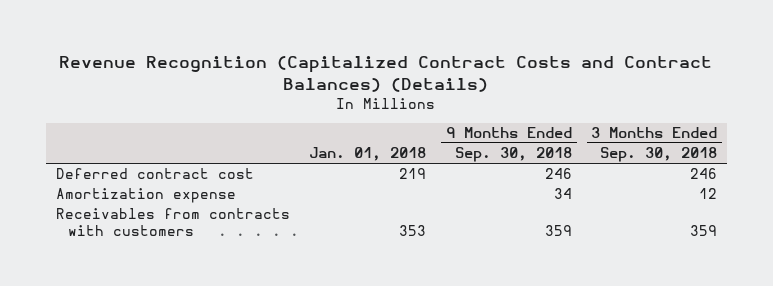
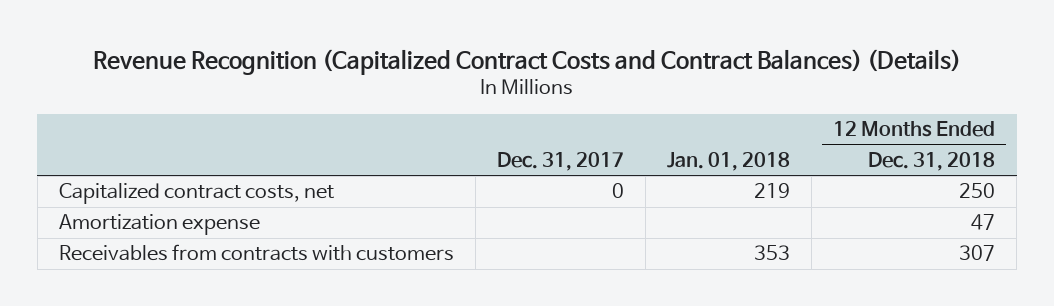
- | Jan. 01, 2018 | 9 Months Ended Sep. 30, 2018 | 3 Months Ended Sep. 30, 2018
+ | Dec. 31, 2017 | Jan. 01, 2018 | 12 Months Ended Dec. 31, 2018
- Deferred contract cost | 219 | 246 | 246
+ Capitalized contract costs, net | 0 | 219 | 250

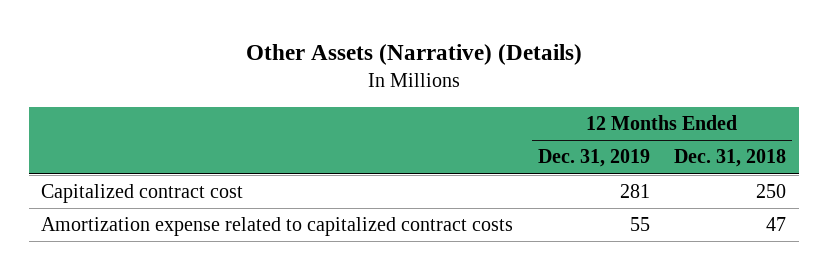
- Revenue Recognition (Capitalized Contract Costs and Contract Balances) (Details)
+ Other Assets (Narrative) (Details)
- | Dec. 31, 2017 | Jan. 01, 2018 | 12 Months Ended Dec. 31, 2018
+ | 12 Months Ended Dec. 31, 2019 | 12 Months Ended Dec. 31, 2018
- Capitalized contract costs, net | 0 | 219 | 250
- Amortization expense | | | 47
- Receivables from contracts with customers | | 353 | 307
+ Capitalized contract cost | 281 | 250
+ Amortization expense related to capitalized contract costs | 55 | 47

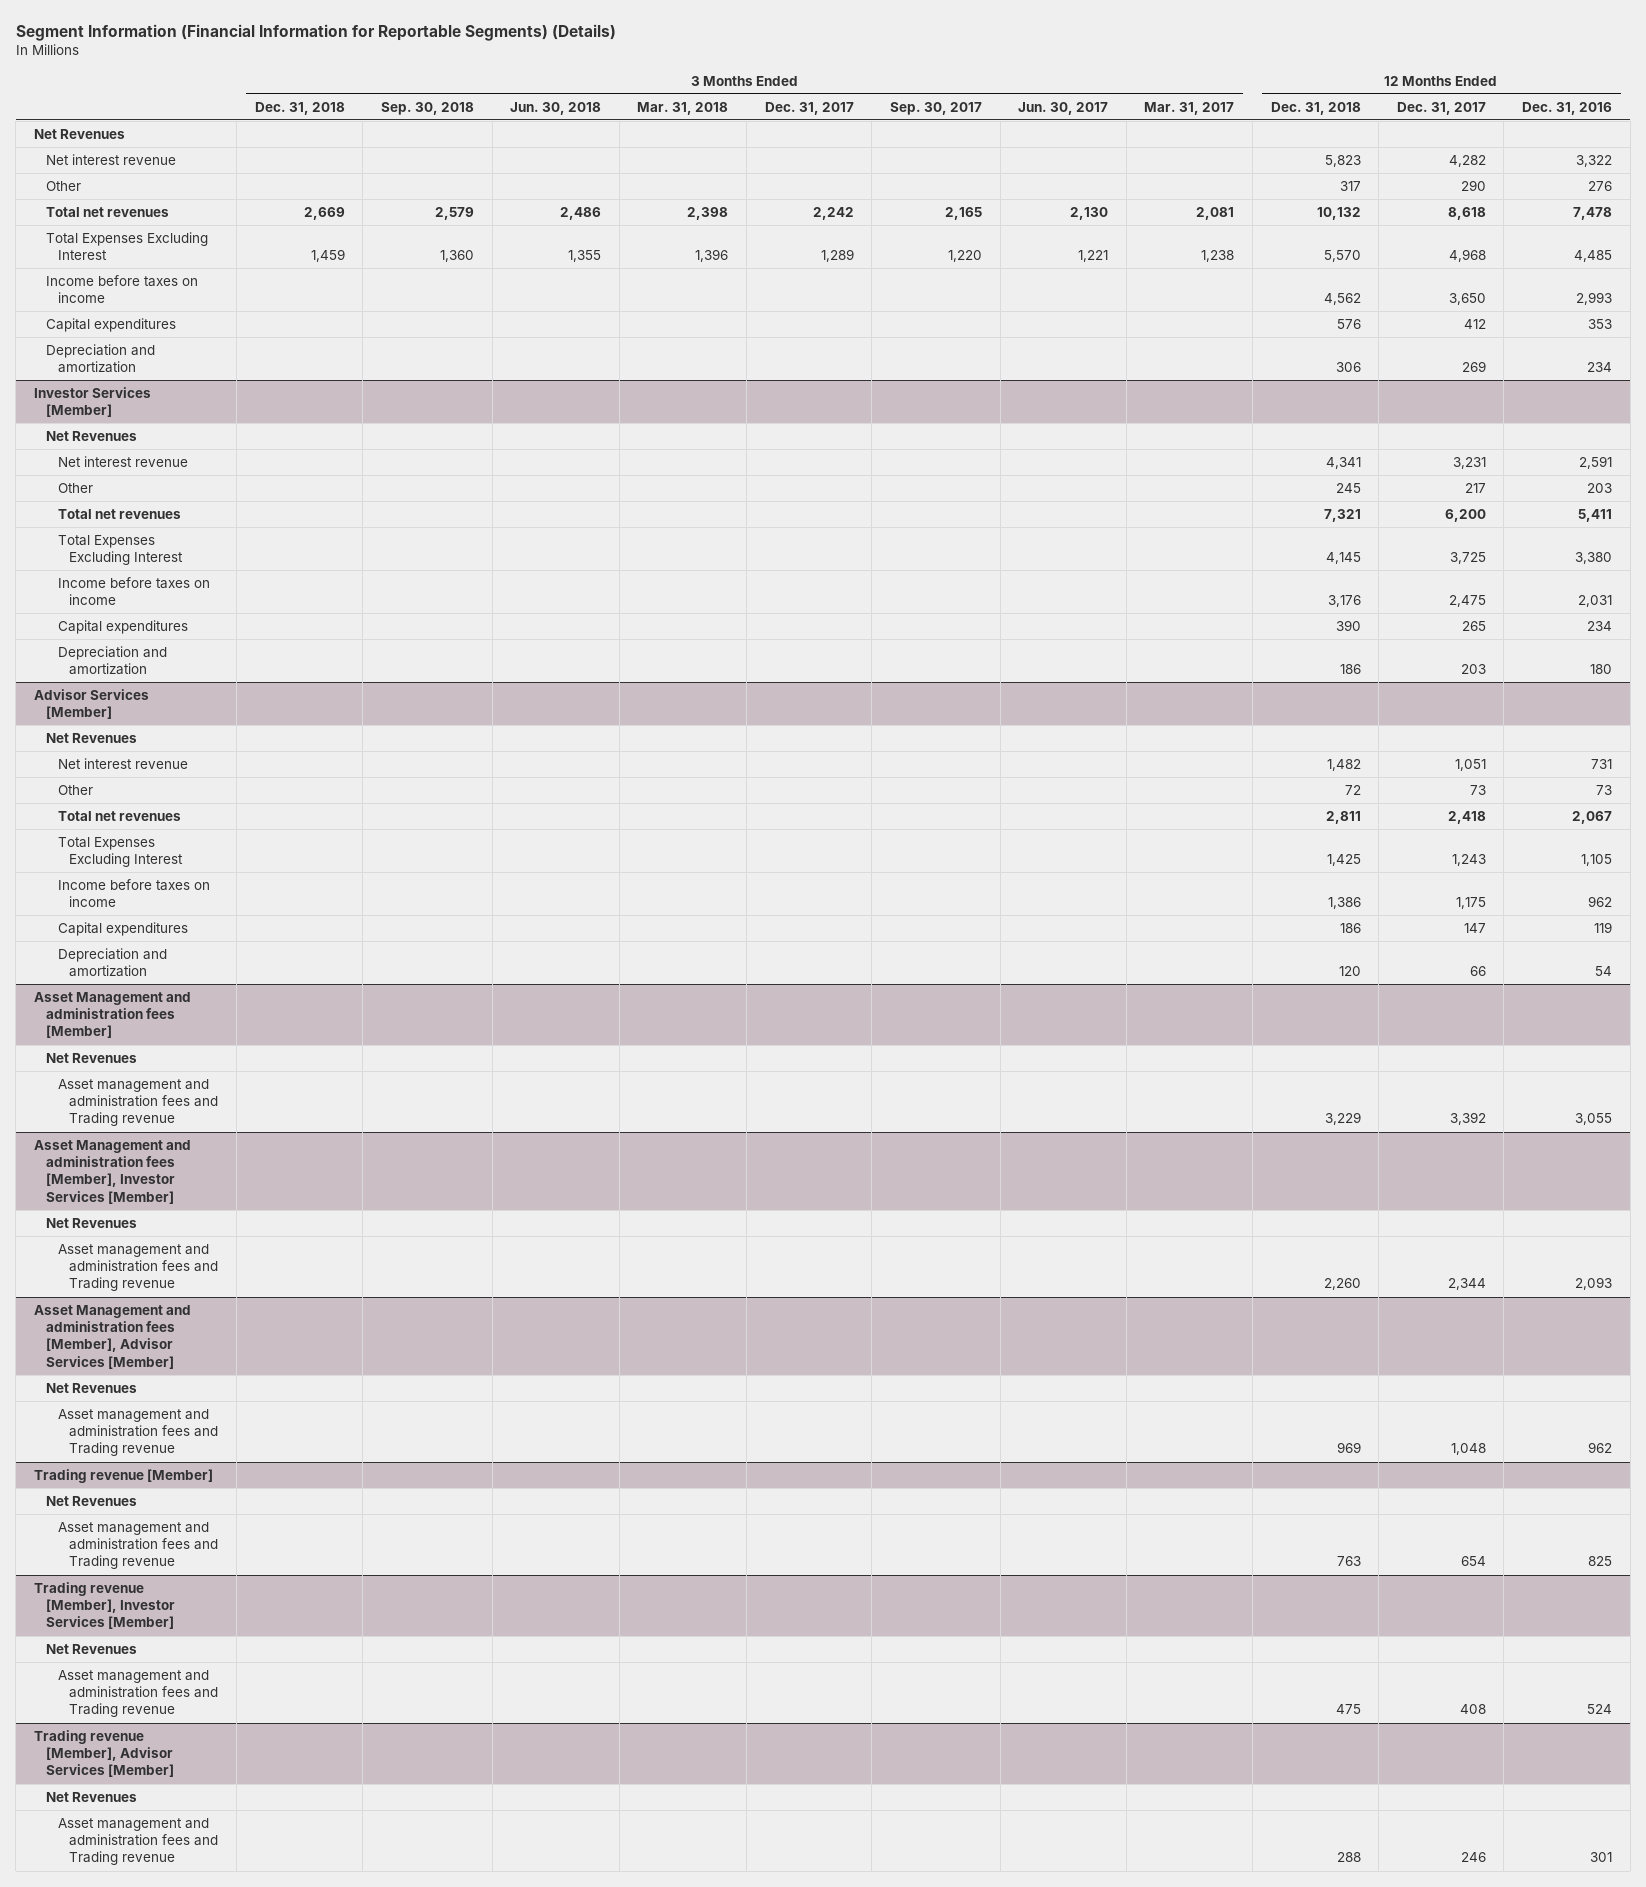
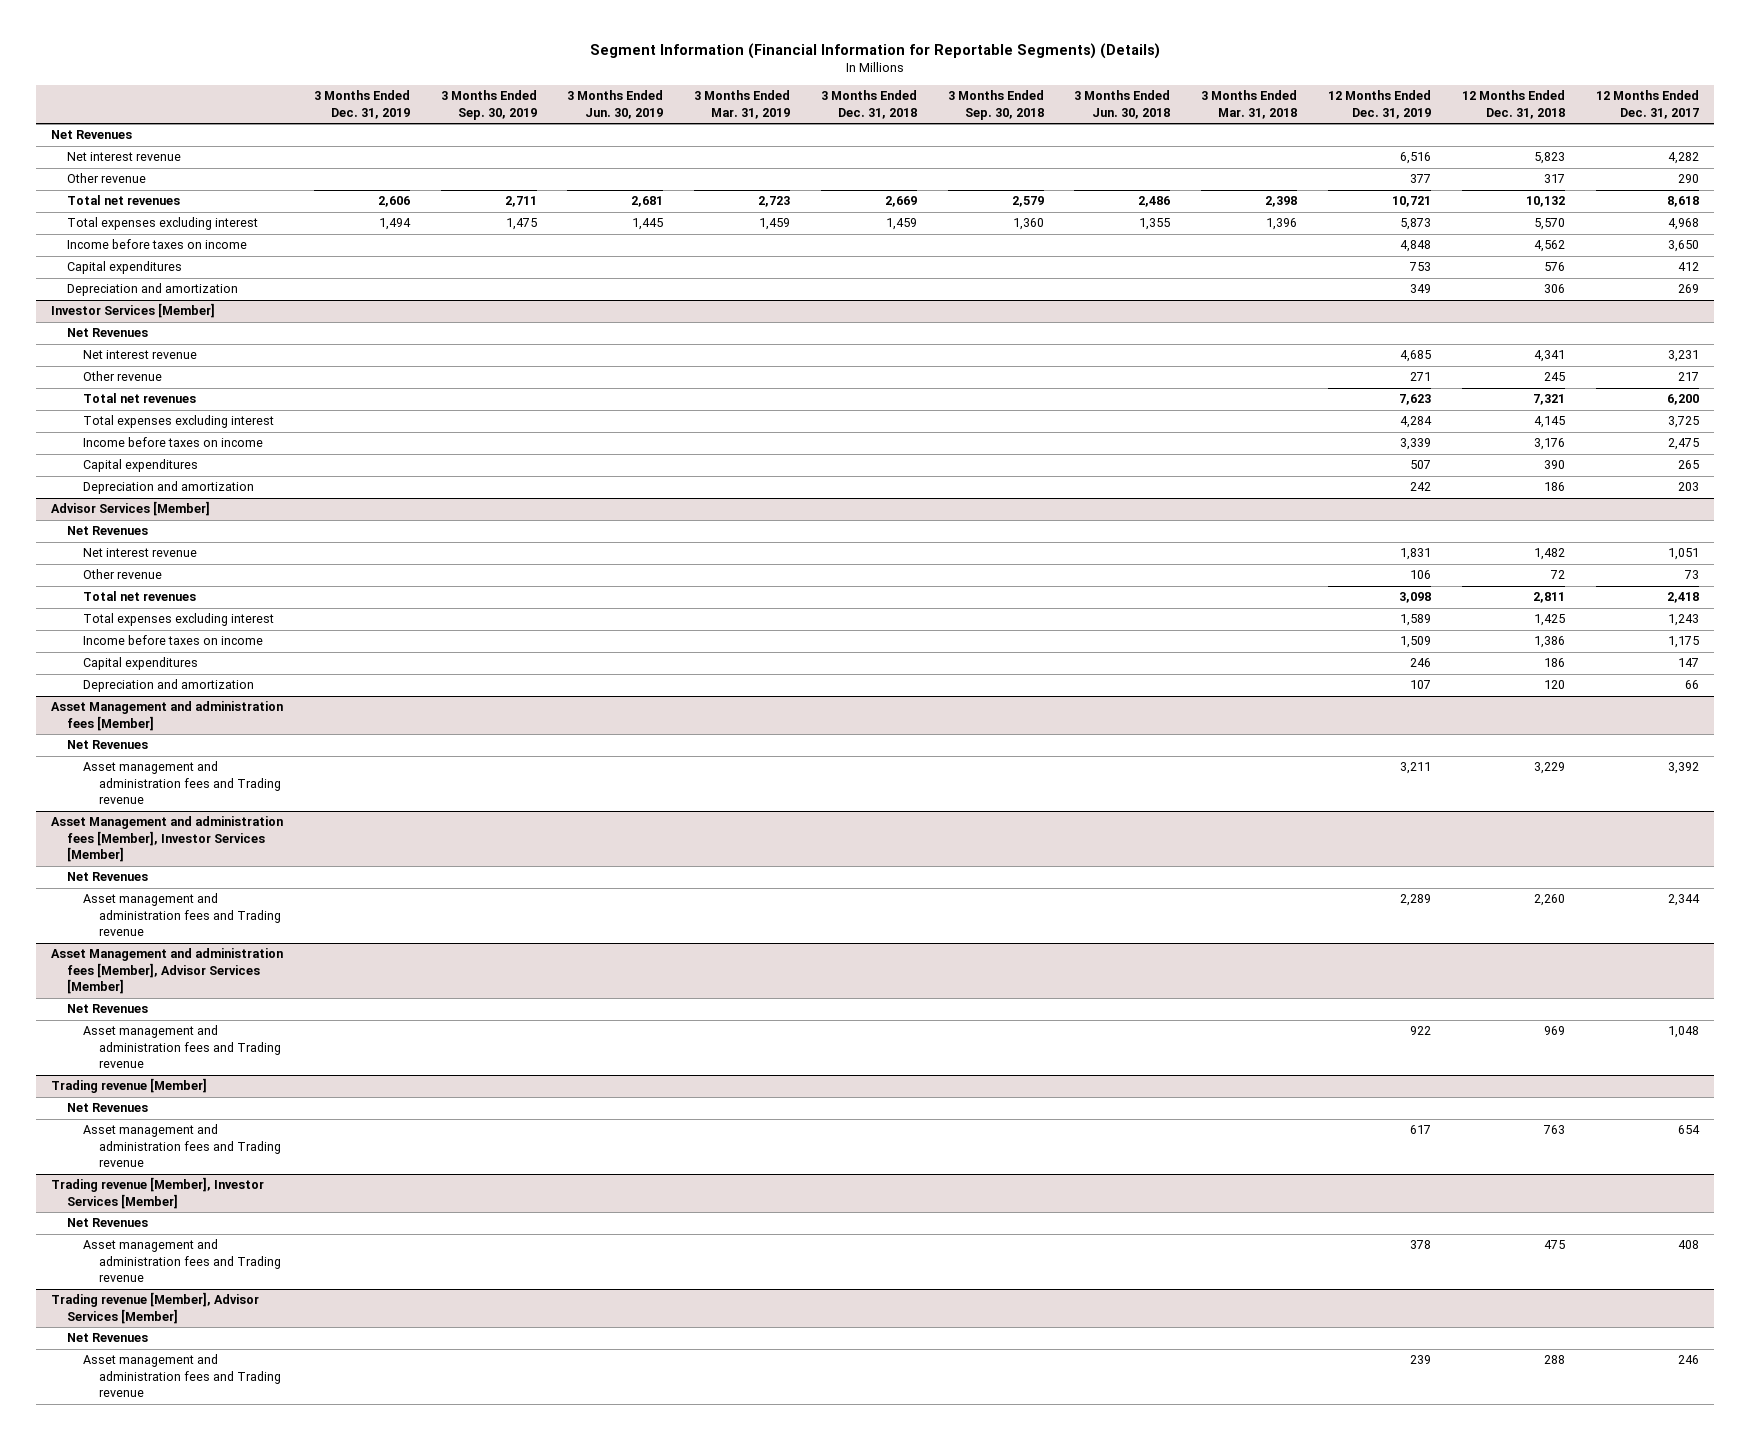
- | 3 Months Ended Dec. 31, 2018 | 3 Months Ended Sep. 30, 2018 | 3 Months Ended Jun. 30, 2018 | 3 Months Ended Mar. 31, 2018 | 3 Months Ended Dec. 31, 2017 | 3 Months Ended Sep. 30, 2017 | 3 Months Ended Jun. 30, 2017 | 3 Months Ended Mar. 31, 2017 | 12 Months Ended Dec. 31, 2018 | 12 Months Ended Dec. 31, 2017 | 12 Months Ended Dec. 31, 2016
+ | 3 Months Ended Dec. 31, 2019 | 3 Months Ended Sep. 30, 2019 | 3 Months Ended Jun. 30, 2019 | 3 Months Ended Mar. 31, 2019 | 3 Months Ended Dec. 31, 2018 | 3 Months Ended Sep. 30, 2018 | 3 Months Ended Jun. 30, 2018 | 3 Months Ended Mar. 31, 2018 | 12 Months Ended Dec. 31, 2019 | 12 Months Ended Dec. 31, 2018 | 12 Months Ended Dec. 31, 2017
- Other | | | | | | | | | 317 | 290 | 276
+ Other revenue | | | | | | | | | 377 | 317 | 290
- Total Expenses Excluding Interest | 1,459 | 1,360 | 1,355 | 1,396 | 1,289 | 1,220 | 1,221 | 1,238 | 5,570 | 4,968 | 4,485
+ Total expenses excluding interest | 1,494 | 1,475 | 1,445 | 1,459 | 1,459 | 1,360 | 1,355 | 1,396 | 5,873 | 5,570 | 4,968
@ Investor Services [Member]
- Other | | | | | | | | | 245 | 217 | 203
+ Other revenue | | | | | | | | | 271 | 245 | 217
- Total Expenses Excluding Interest | | | | | | | | | 4,145 | 3,725 | 3,380
+ Total expenses excluding interest | | | | | | | | | 4,284 | 4,145 | 3,725
@ Advisor Services [Member]
- Other | | | | | | | | | 72 | 73 | 73
+ Other revenue | | | | | | | | | 106 | 72 | 73
- Total Expenses Excluding Interest | | | | | | | | | 1,425 | 1,243 | 1,105
+ Total expenses excluding interest | | | | | | | | | 1,589 | 1,425 | 1,243

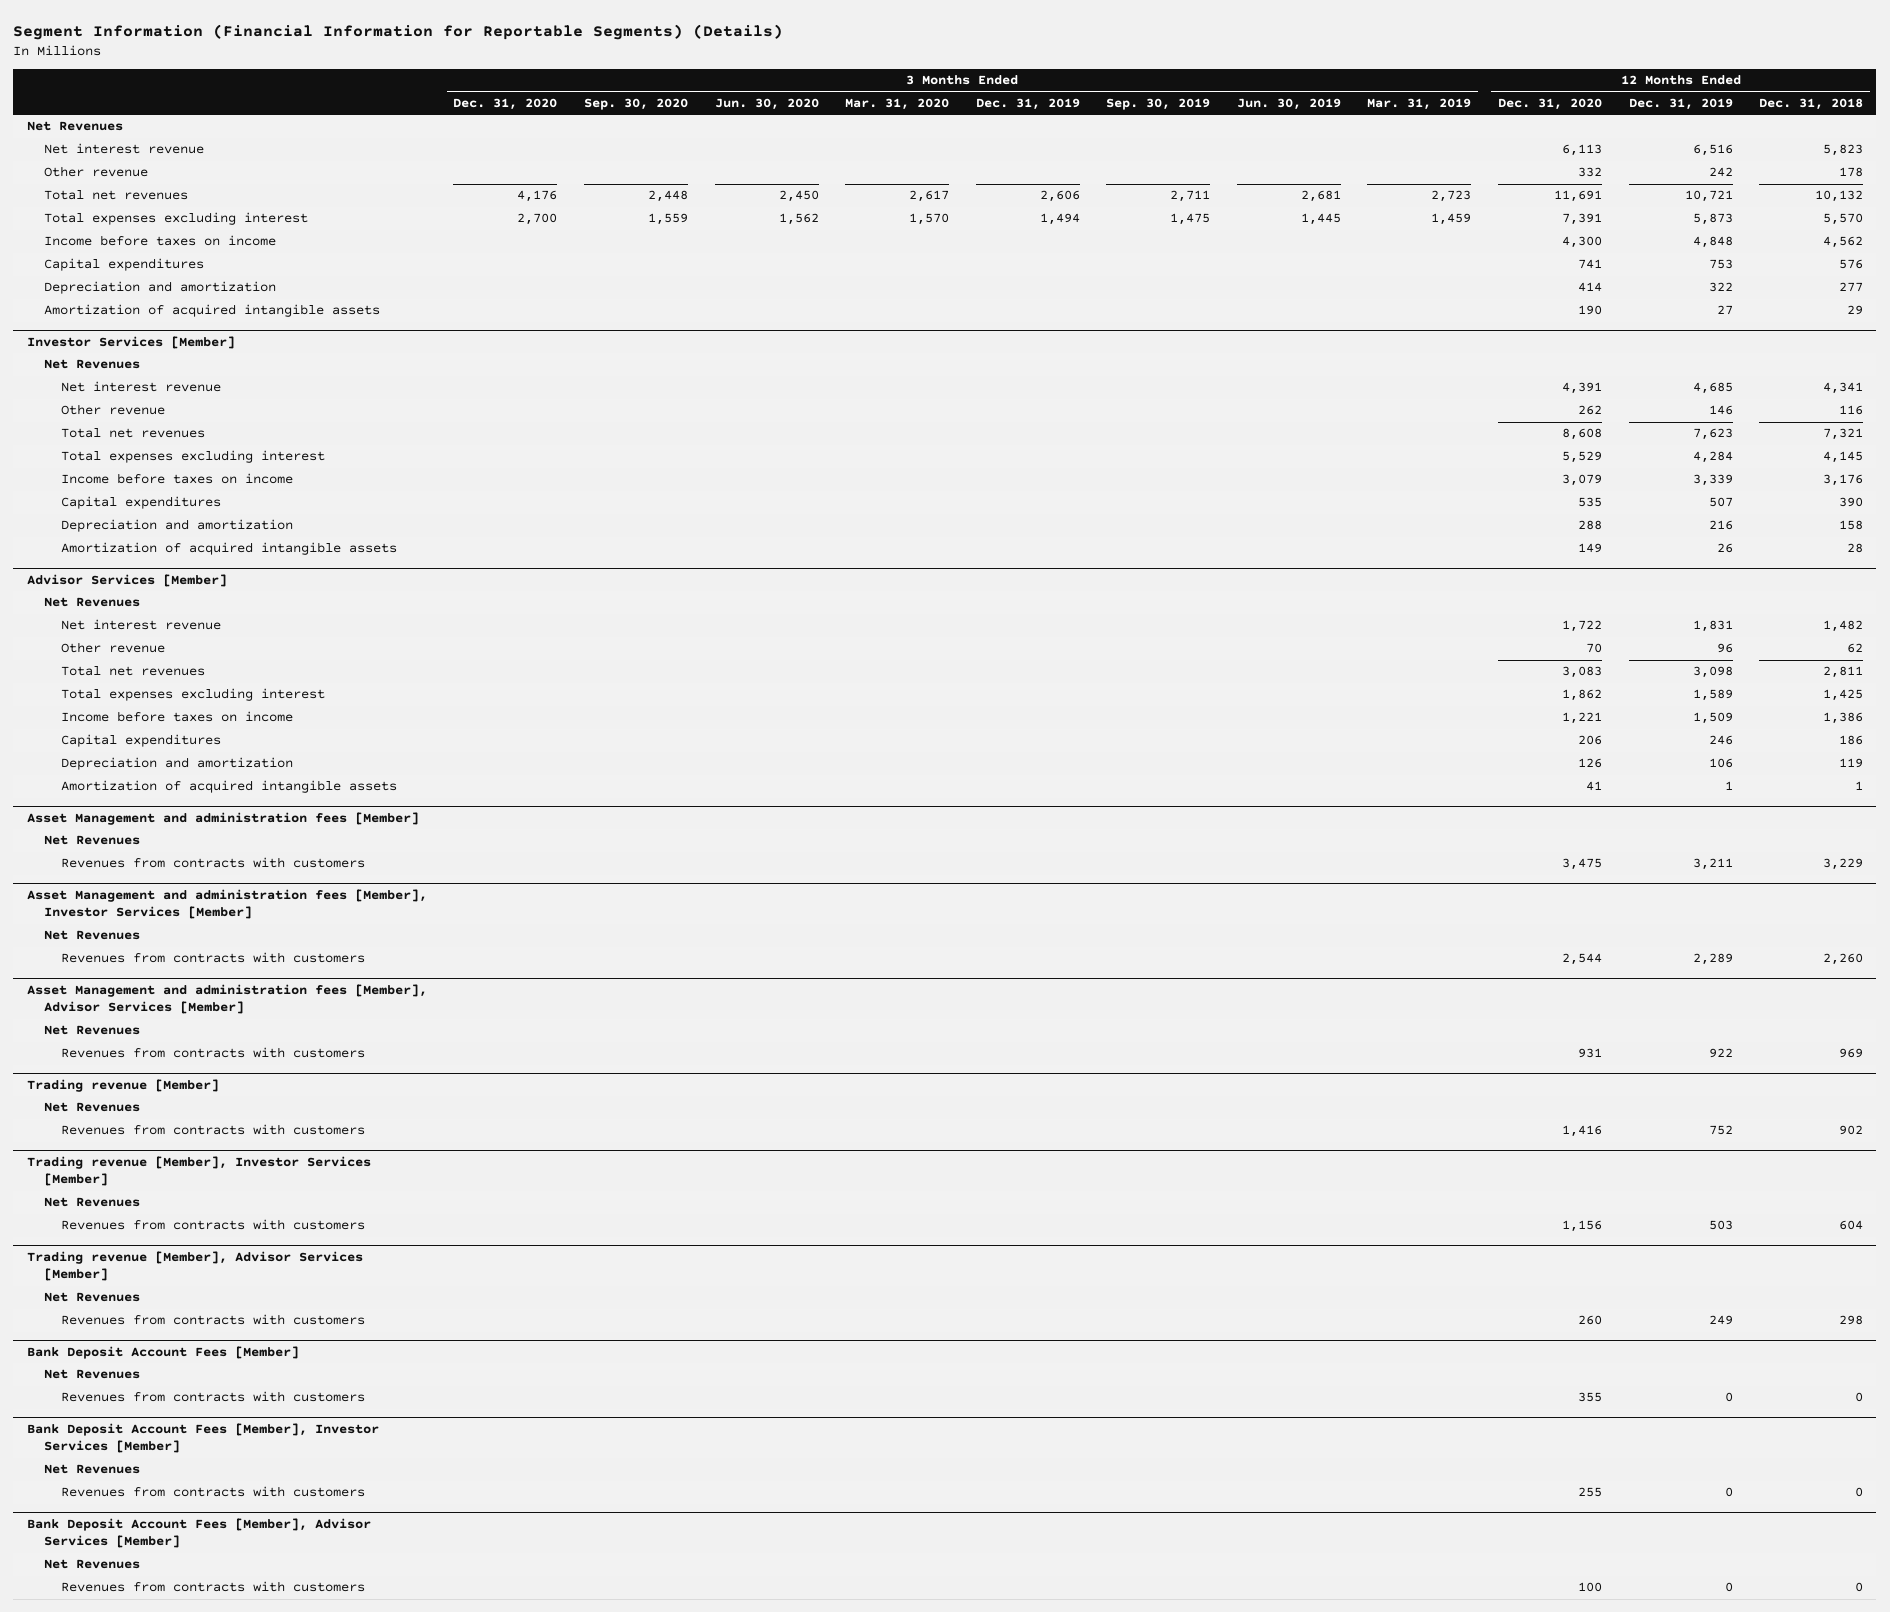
- | 3 Months Ended Dec. 31, 2019 | 3 Months Ended Sep. 30, 2019 | 3 Months Ended Jun. 30, 2019 | 3 Months Ended Mar. 31, 2019 | 3 Months Ended Dec. 31, 2018 | 3 Months Ended Sep. 30, 2018 | 3 Months Ended Jun. 30, 2018 | 3 Months Ended Mar. 31, 2018 | 12 Months Ended Dec. 31, 2019 | 12 Months Ended Dec. 31, 2018 | 12 Months Ended Dec. 31, 2017
+ | 3 Months Ended Dec. 31, 2020 | 3 Months Ended Sep. 30, 2020 | 3 Months Ended Jun. 30, 2020 | 3 Months Ended Mar. 31, 2020 | 3 Months Ended Dec. 31, 2019 | 3 Months Ended Sep. 30, 2019 | 3 Months Ended Jun. 30, 2019 | 3 Months Ended Mar. 31, 2019 | 12 Months Ended Dec. 31, 2020 | 12 Months Ended Dec. 31, 2019 | 12 Months Ended Dec. 31, 2018
- Other revenue | | | | | | | | | 377 | 317 | 290
+ Other revenue | | | | | | | | | 332 | 242 | 178
- Depreciation and amortization | | | | | | | | | 349 | 306 | 269
+ Depreciation and amortization | | | | | | | | | 414 | 322 | 277
+ Amortization of acquired intangible assets | | | | | | | | | 190 | 27 | 29
@ Investor Services [Member]
- Other revenue | | | | | | | | | 271 | 245 | 217
+ Other revenue | | | | | | | | | 262 | 146 | 116
- Depreciation and amortization | | | | | | | | | 242 | 186 | 203
+ Depreciation and amortization | | | | | | | | | 288 | 216 | 158
+ Amortization of acquired intangible assets | | | | | | | | | 149 | 26 | 28
@ Advisor Services [Member]
- Other revenue | | | | | | | | | 106 | 72 | 73
+ Other revenue | | | | | | | | | 70 | 96 | 62
- Depreciation and amortization | | | | | | | | | 107 | 120 | 66
+ Depreciation and amortization | | | | | | | | | 126 | 106 | 119
+ Amortization of acquired intangible assets | | | | | | | | | 41 | 1 | 1
@ Asset Management and administration fees [Member]
- Asset management and administration fees and Trading revenue | | | | | | | | | 3,211 | 3,229 | 3,392
+ Revenues from contracts with customers | | | | | | | | | 3,475 | 3,211 | 3,229
@ Asset Management and administration fees [Member], Investor Services [Member]
- Asset management and administration fees and Trading revenue | | | | | | | | | 2,289 | 2,260 | 2,344
+ Revenues from contracts with customers | | | | | | | | | 2,544 | 2,289 | 2,260
@ Asset Management and administration fees [Member], Advisor Services [Member]
- Asset management and administration fees and Trading revenue | | | | | | | | | 922 | 969 | 1,048
+ Revenues from contracts with customers | | | | | | | | | 931 | 922 | 969
@ Trading revenue [Member]
- Asset management and administration fees and Trading revenue | | | | | | | | | 617 | 763 | 654
+ Revenues from contracts with customers | | | | | | | | | 1,416 | 752 | 902
@ Trading revenue [Member], Investor Services [Member]
- Asset management and administration fees and Trading revenue | | | | | | | | | 378 | 475 | 408
+ Revenues from contracts with customers | | | | | | | | | 1,156 | 503 | 604
@ Trading revenue [Member], Advisor Services [Member]
- Asset management and administration fees and Trading revenue | | | | | | | | | 239 | 288 | 246
+ Revenues from contracts with customers | | | | | | | | | 260 | 249 | 298
+ Bank Deposit Account Fees [Member]
+ Net Revenues
+ Revenues from contracts with customers | | | | | | | | | 355 | 0 | 0
+ Bank Deposit Account Fees [Member], Investor Services [Member]
+ Net Revenues
+ Revenues from contracts with customers | | | | | | | | | 255 | 0 | 0
+ Bank Deposit Account Fees [Member], Advisor Services [Member]
+ Net Revenues
+ Revenues from contracts with customers | | | | | | | | | 100 | 0 | 0

